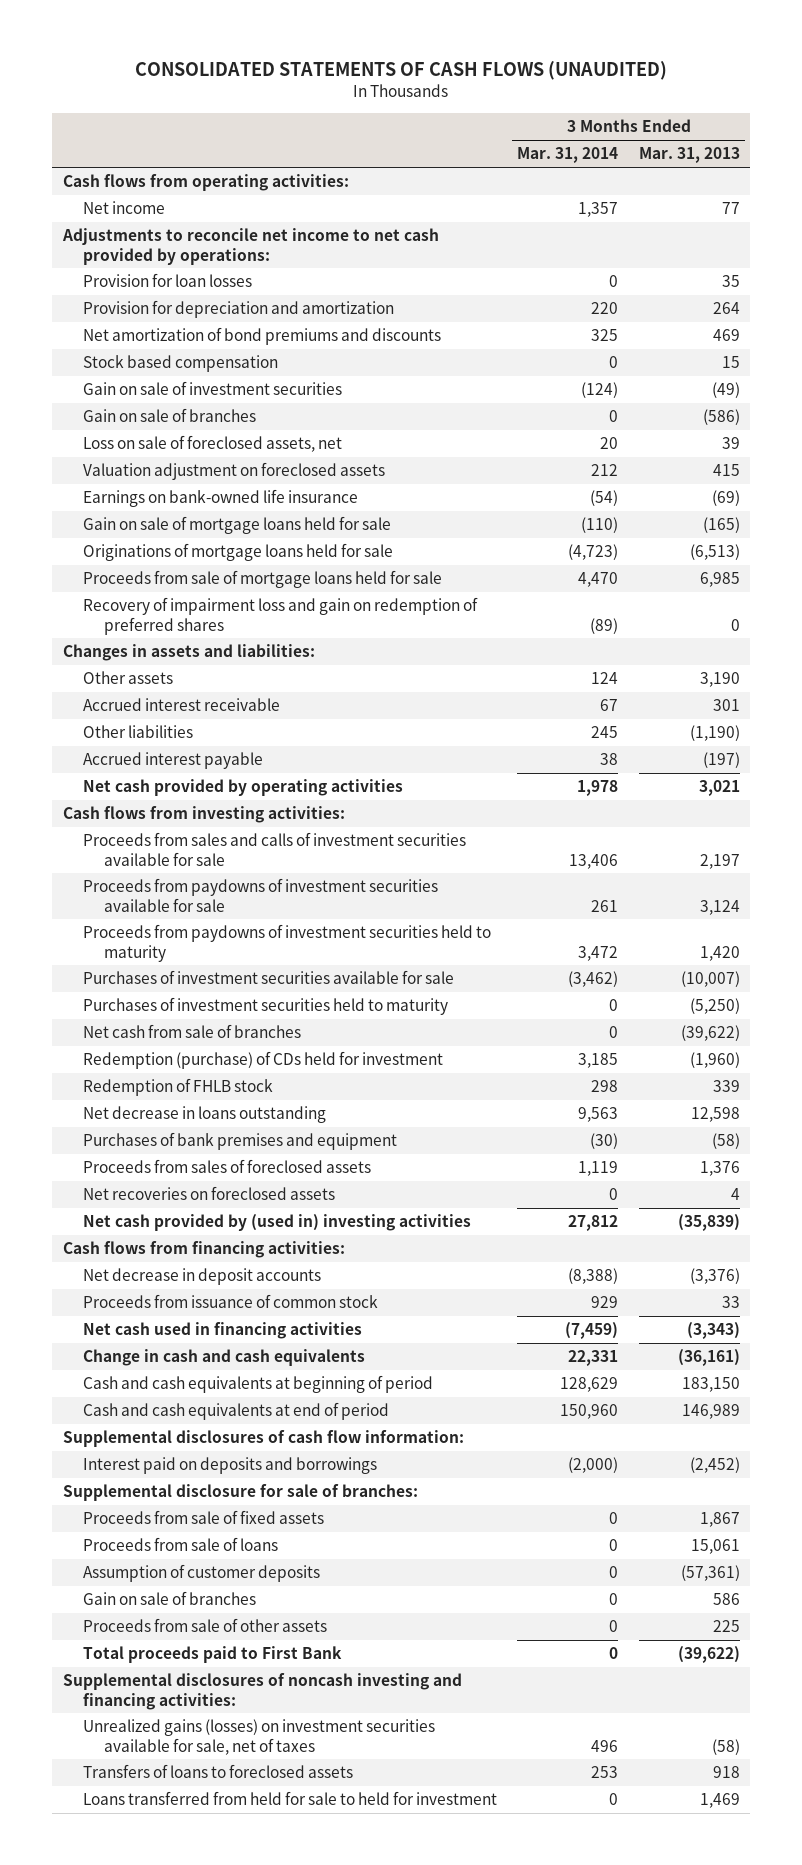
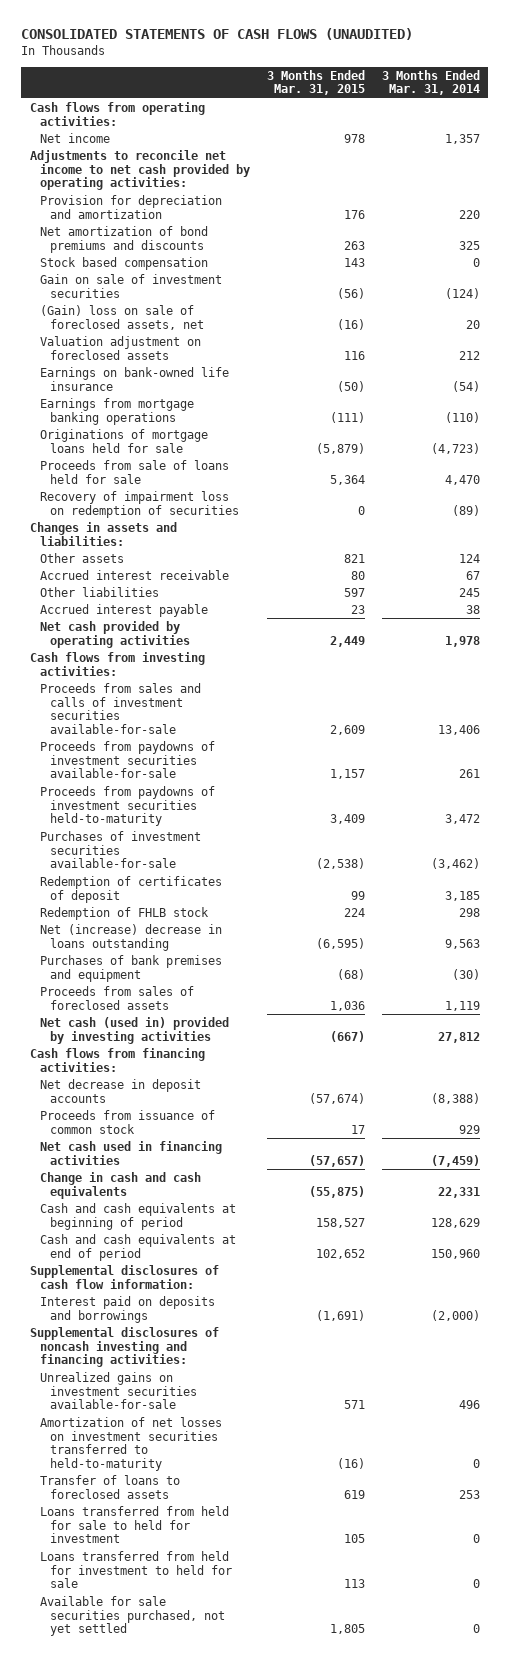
- | 3 Months Ended Mar. 31, 2014 | 3 Months Ended Mar. 31, 2013
+ | 3 Months Ended Mar. 31, 2015 | 3 Months Ended Mar. 31, 2014
- Adjustments to reconcile net income to net cash provided by operations:
- Provision for loan losses | 0 | 35
+ Adjustments to reconcile net income to net cash provided by operating activities:
- Gain on sale of branches | 0 | (586)
- Loss on sale of foreclosed assets, net | 20 | 39
+ (Gain) loss on sale of foreclosed assets, net | (16) | 20
- Gain on sale of mortgage loans held for sale | (110) | (165)
+ Earnings from mortgage banking operations | (111) | (110)
- Proceeds from sale of mortgage loans held for sale | 4,470 | 6,985
- Recovery of impairment loss and gain on redemption of preferred shares | (89) | 0
+ Proceeds from sale of loans held for sale | 5,364 | 4,470
+ Recovery of impairment loss on redemption of securities | 0 | (89)
- Proceeds from sales and calls of investment securities available for sale | 13,406 | 2,197
- Proceeds from paydowns of investment securities available for sale | 261 | 3,124
- Proceeds from paydowns of investment securities held to maturity | 3,472 | 1,420
- Purchases of investment securities available for sale | (3,462) | (10,007)
- Purchases of investment securities held to maturity | 0 | (5,250)
- Net cash from sale of branches | 0 | (39,622)
- Redemption (purchase) of CDs held for investment | 3,185 | (1,960)
+ Proceeds from sales and calls of investment securities available-for-sale | 2,609 | 13,406
+ Proceeds from paydowns of investment securities available-for-sale | 1,157 | 261
+ Proceeds from paydowns of investment securities held-to-maturity | 3,409 | 3,472
+ Purchases of investment securities available-for-sale | (2,538) | (3,462)
+ Redemption of certificates of deposit | 99 | 3,185
- Net decrease in loans outstanding | 9,563 | 12,598
+ Net (increase) decrease in loans outstanding | (6,595) | 9,563
- Net recoveries on foreclosed assets | 0 | 4
- Net cash provided by (used in) investing activities | 27,812 | (35,839)
+ Net cash (used in) provided by investing activities | (667) | 27,812
- Supplemental disclosure for sale of branches:
- Proceeds from sale of fixed assets | 0 | 1,867
- Proceeds from sale of loans | 0 | 15,061
- Assumption of customer deposits | 0 | (57,361)
- Gain on sale of branches | 0 | 586
- Proceeds from sale of other assets | 0 | 225
- Total proceeds paid to First Bank | 0 | (39,622)
- Unrealized gains (losses) on investment securities available for sale, net of taxes | 496 | (58)
- Transfers of loans to foreclosed assets | 253 | 918
+ Unrealized gains on investment securities available-for-sale | 571 | 496
+ Amortization of net losses on investment securities transferred to held-to-maturity | (16) | 0
+ Transfer of loans to foreclosed assets | 619 | 253
+ Loans transferred from held for investment to held for sale | 113 | 0
+ Available for sale securities purchased, not yet settled | 1,805 | 0

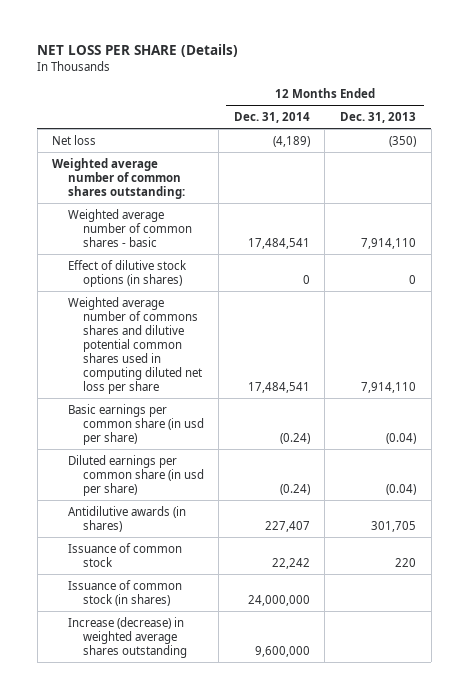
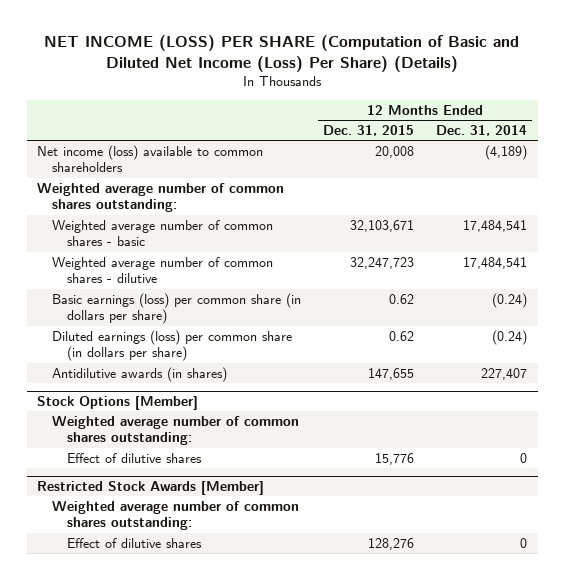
- NET LOSS PER SHARE (Details)
+ NET INCOME (LOSS) PER SHARE (Computation of Basic and Diluted Net Income (Loss) Per Share) (Details)
- | 12 Months Ended Dec. 31, 2014 | 12 Months Ended Dec. 31, 2013
+ | 12 Months Ended Dec. 31, 2015 | 12 Months Ended Dec. 31, 2014
- Net loss | (4,189) | (350)
+ Net income (loss) available to common shareholders | 20,008 | (4,189)
- Effect of dilutive stock options (in shares) | 0 | 0
- Weighted average number of commons shares and dilutive potential common shares used in computing diluted net loss per share | 17,484,541 | 7,914,110
- Basic earnings per common share (in usd per share) | (0.24) | (0.04)
- Diluted earnings per common share (in usd per share) | (0.24) | (0.04)
+ Weighted average number of common shares - dilutive | 32,247,723 | 17,484,541
+ Basic earnings (loss) per common share (in dollars per share) | 0.62 | (0.24)
+ Diluted earnings (loss) per common share (in dollars per share) | 0.62 | (0.24)
- Issuance of common stock | 22,242 | 220
- Issuance of common stock (in shares) | 24,000,000 |
- Increase (decrease) in weighted average shares outstanding | 9,600,000 |
+ Stock Options [Member]
+ Weighted average number of common shares outstanding:
+ Effect of dilutive shares | 15,776 | 0
+ Restricted Stock Awards [Member]
+ Weighted average number of common shares outstanding:
+ Effect of dilutive shares | 128,276 | 0

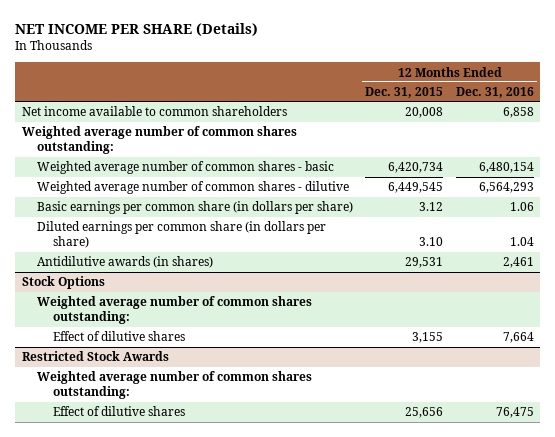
- NET INCOME (LOSS) PER SHARE (Computation of Basic and Diluted Net Income (Loss) Per Share) (Details)
+ NET INCOME PER SHARE (Details)
- | 12 Months Ended Dec. 31, 2015 | 12 Months Ended Dec. 31, 2014
+ | 12 Months Ended Dec. 31, 2015 | 12 Months Ended Dec. 31, 2016
- Net income (loss) available to common shareholders | 20,008 | (4,189)
+ Net income available to common shareholders | 20,008 | 6,858
- Weighted average number of common shares - basic | 32,103,671 | 17,484,541
- Weighted average number of common shares - dilutive | 32,247,723 | 17,484,541
- Basic earnings (loss) per common share (in dollars per share) | 0.62 | (0.24)
- Diluted earnings (loss) per common share (in dollars per share) | 0.62 | (0.24)
- Antidilutive awards (in shares) | 147,655 | 227,407
- Stock Options [Member]
+ Weighted average number of common shares - basic | 6,420,734 | 6,480,154
+ Weighted average number of common shares - dilutive | 6,449,545 | 6,564,293
+ Basic earnings per common share (in dollars per share) | 3.12 | 1.06
+ Diluted earnings per common share (in dollars per share) | 3.10 | 1.04
+ Antidilutive awards (in shares) | 29,531 | 2,461
+ Stock Options
- Effect of dilutive shares | 15,776 | 0
- Restricted Stock Awards [Member]
+ Effect of dilutive shares | 3,155 | 7,664
+ Restricted Stock Awards
- Effect of dilutive shares | 128,276 | 0
+ Effect of dilutive shares | 25,656 | 76,475

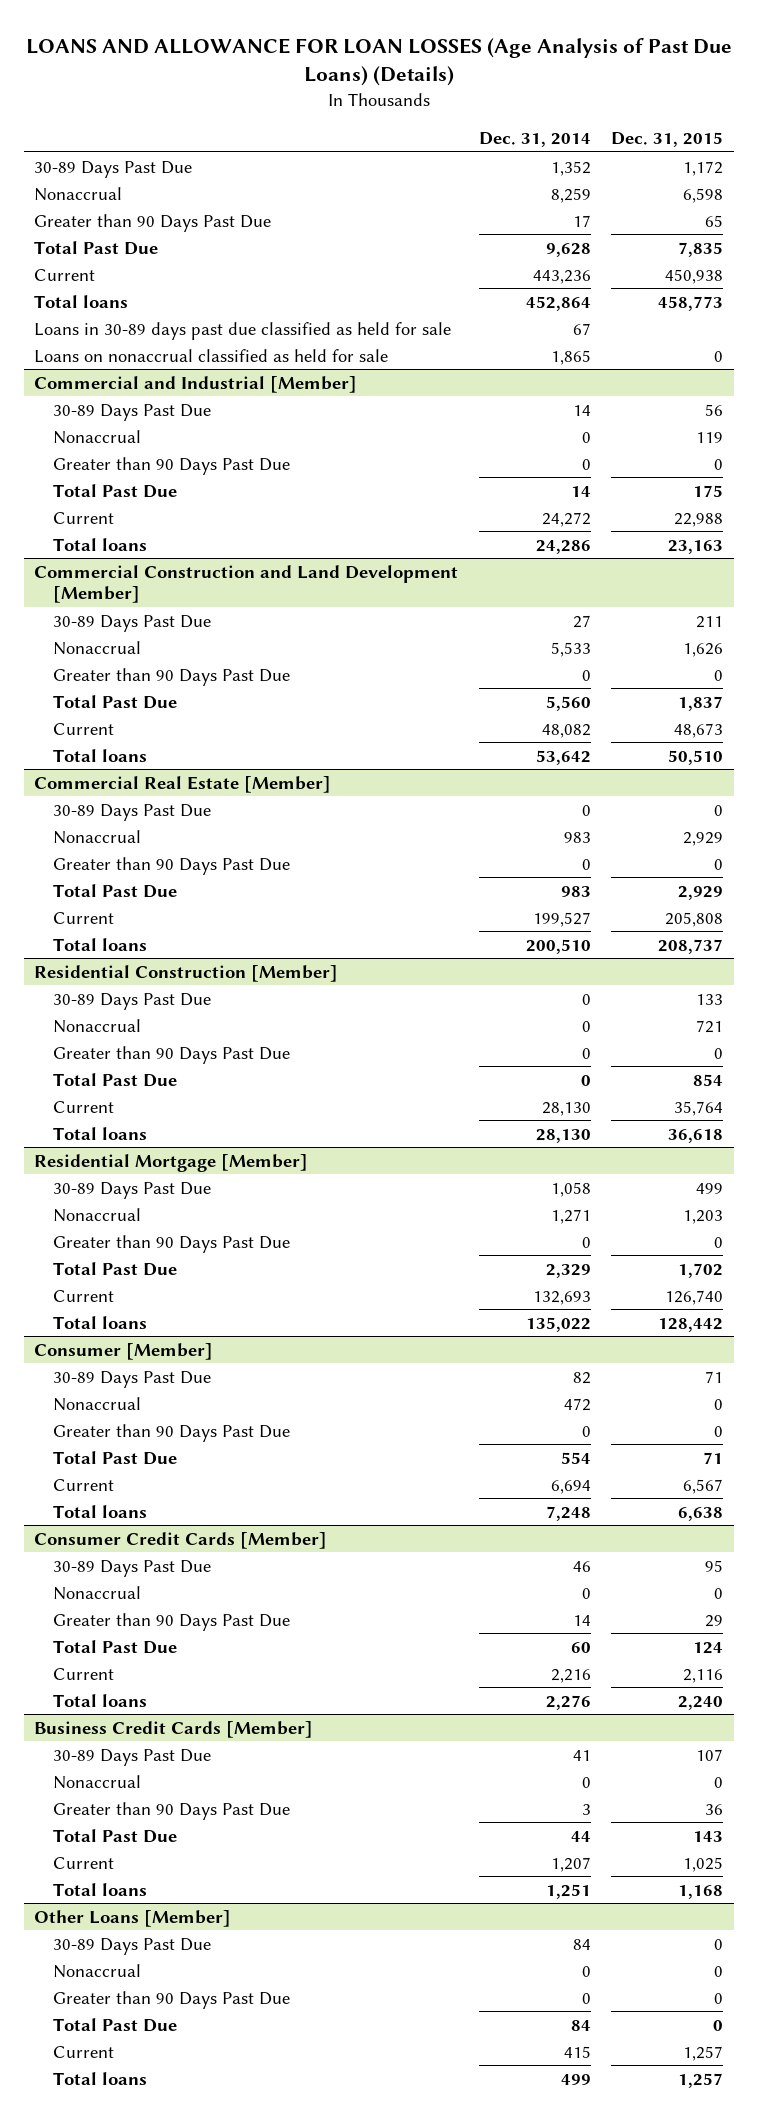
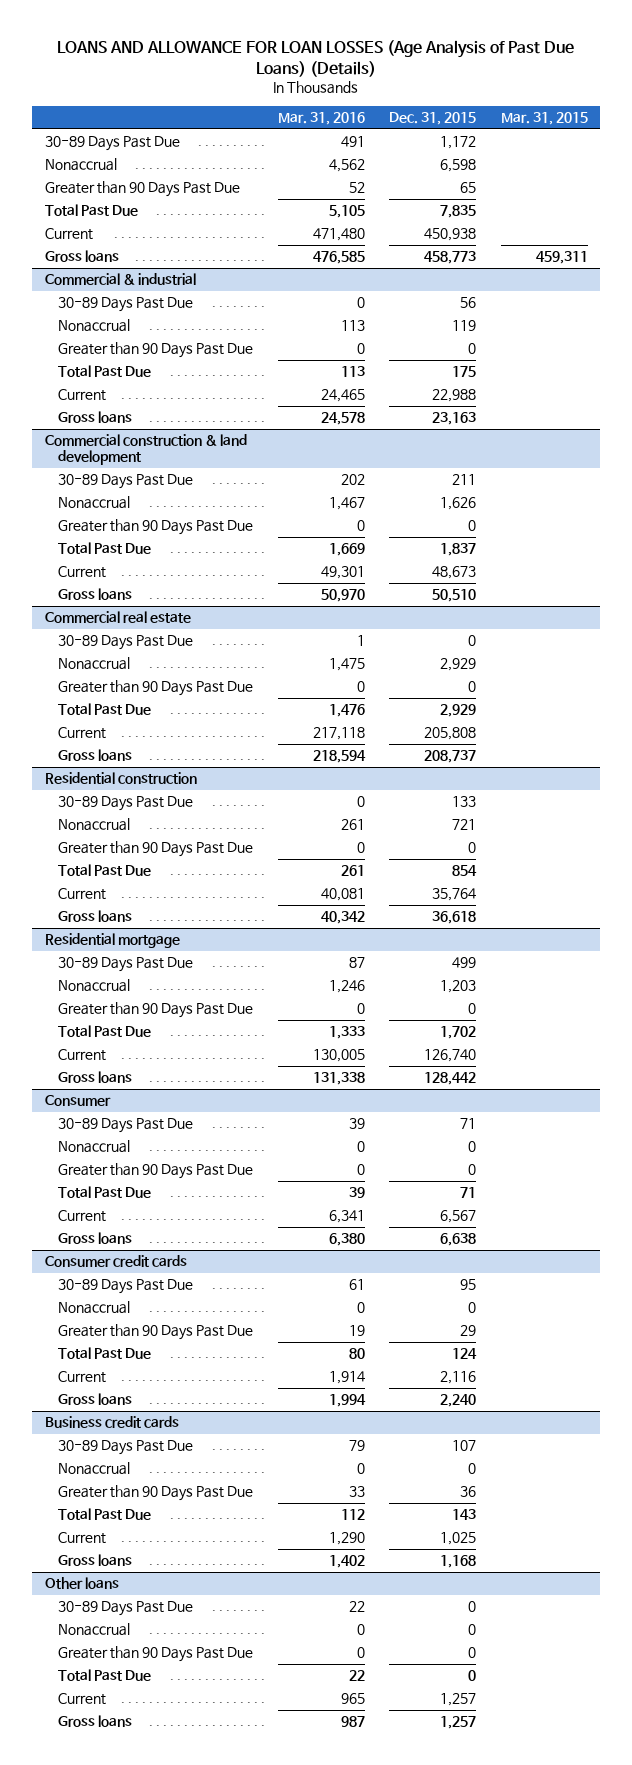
- | Dec. 31, 2014 | Dec. 31, 2015
+ | Mar. 31, 2016 | Dec. 31, 2015 | Mar. 31, 2015
- Total loans | 452,864 | 458,773
- Loans in 30-89 days past due classified as held for sale | 67 |
- Loans on nonaccrual classified as held for sale | 1,865 | 0
- Commercial and Industrial [Member]
+ Gross loans | 476,585 | 458,773 | 459,311
+ Commercial & industrial
- Total loans | 24,286 | 23,163
- Commercial Construction and Land Development [Member]
+ Gross loans | 24,578 | 23,163 |
+ Commercial construction & land development
- Total loans | 53,642 | 50,510
- Commercial Real Estate [Member]
+ Gross loans | 50,970 | 50,510 |
+ Commercial real estate
- Total loans | 200,510 | 208,737
- Residential Construction [Member]
+ Gross loans | 218,594 | 208,737 |
+ Residential construction
- Total loans | 28,130 | 36,618
- Residential Mortgage [Member]
+ Gross loans | 40,342 | 36,618 |
+ Residential mortgage
- Total loans | 135,022 | 128,442
- Consumer [Member]
+ Gross loans | 131,338 | 128,442 |
+ Consumer
- Total loans | 7,248 | 6,638
- Consumer Credit Cards [Member]
+ Gross loans | 6,380 | 6,638 |
+ Consumer credit cards
- Total loans | 2,276 | 2,240
- Business Credit Cards [Member]
+ Gross loans | 1,994 | 2,240 |
+ Business credit cards
- Total loans | 1,251 | 1,168
- Other Loans [Member]
+ Gross loans | 1,402 | 1,168 |
+ Other loans
- Total loans | 499 | 1,257
+ Gross loans | 987 | 1,257 |

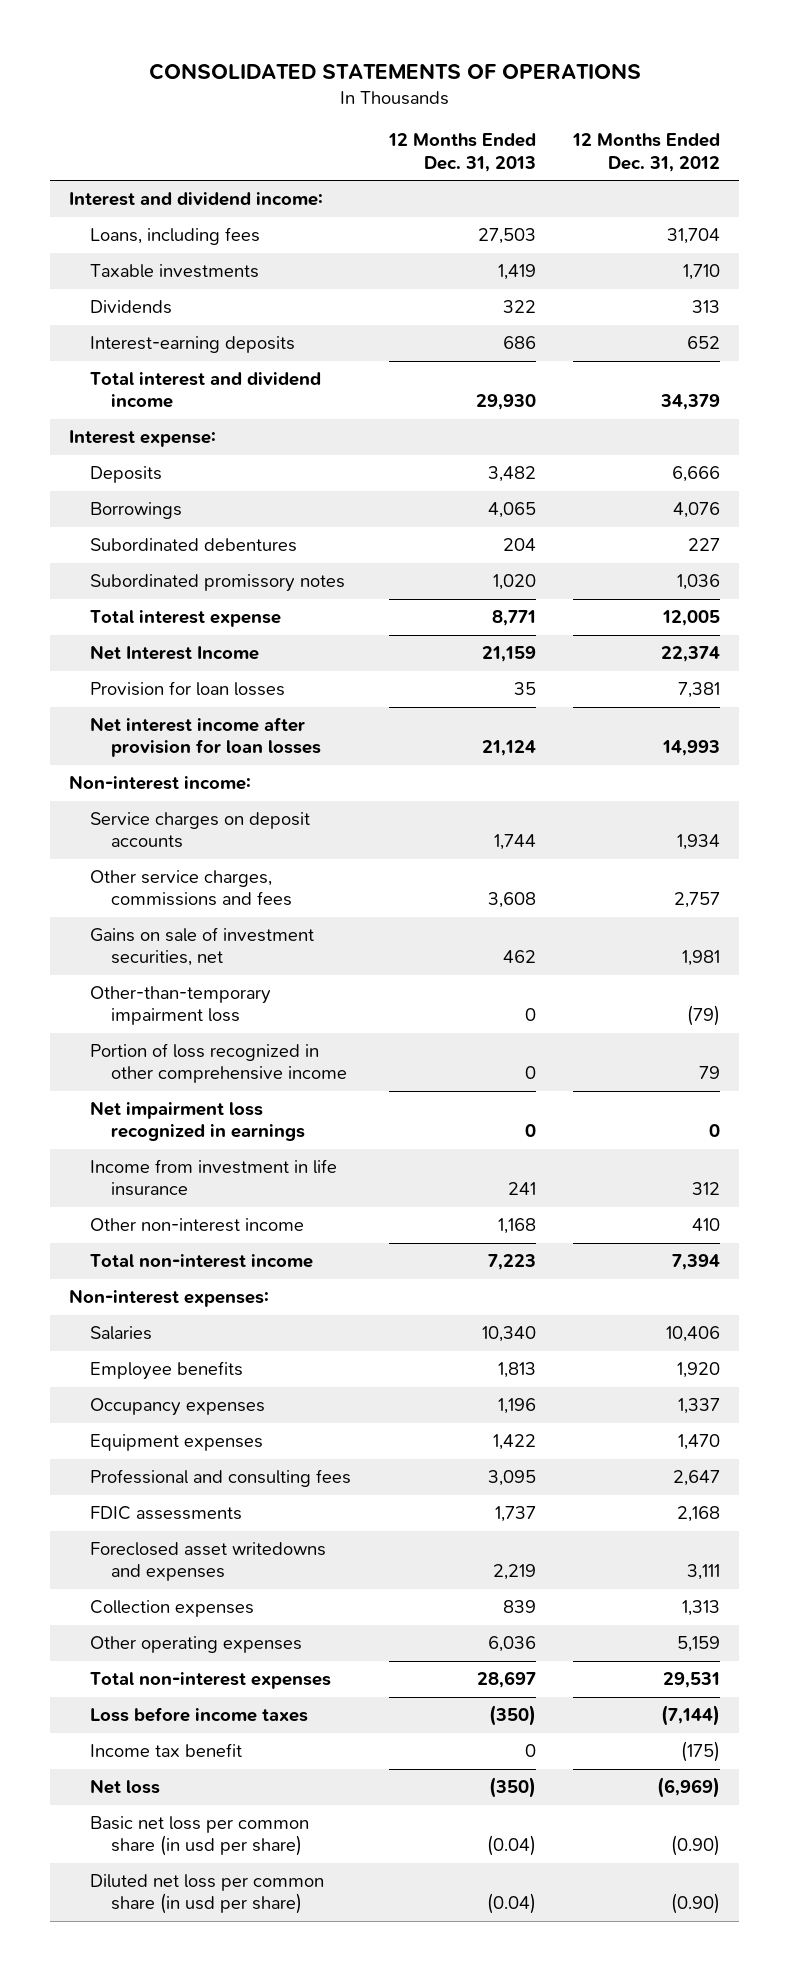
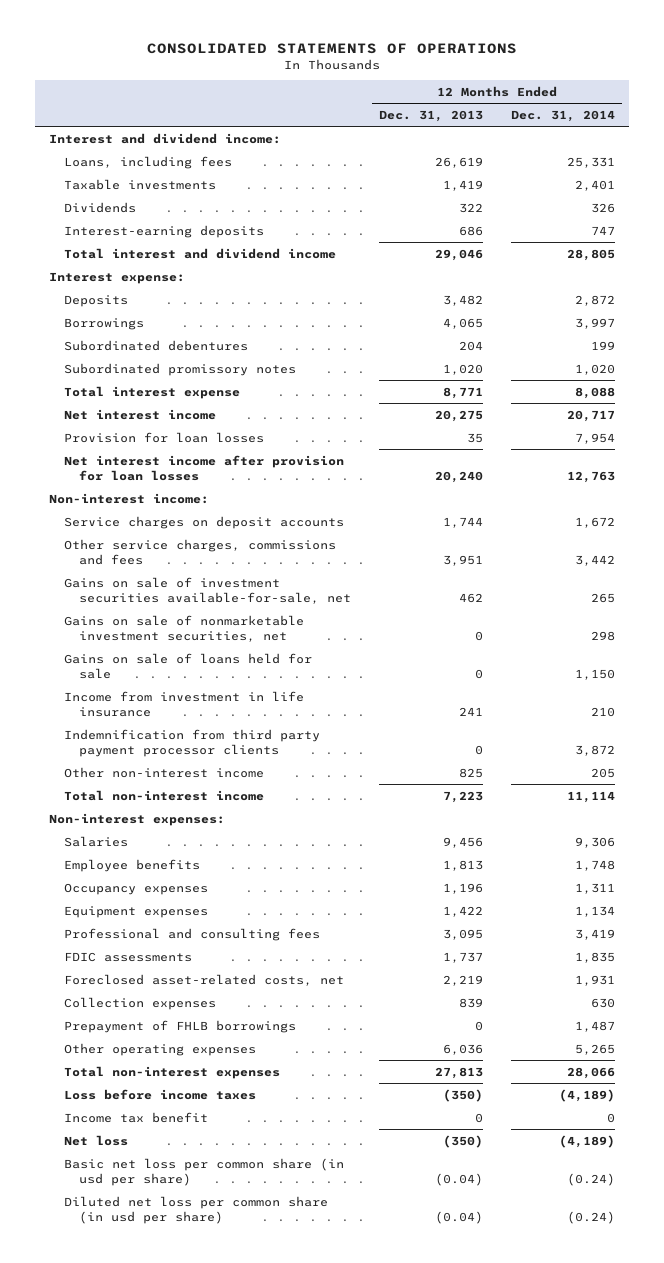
- | 12 Months Ended Dec. 31, 2013 | 12 Months Ended Dec. 31, 2012
+ | 12 Months Ended Dec. 31, 2013 | 12 Months Ended Dec. 31, 2014
- Loans, including fees | 27,503 | 31,704
+ Loans, including fees | 26,619 | 25,331
- Total interest and dividend income | 29,930 | 34,379
+ Total interest and dividend income | 29,046 | 28,805
- Net Interest Income | 21,159 | 22,374
+ Net interest income | 20,275 | 20,717
- Net interest income after provision for loan losses | 21,124 | 14,993
+ Net interest income after provision for loan losses | 20,240 | 12,763
- Other service charges, commissions and fees | 3,608 | 2,757
- Gains on sale of investment securities, net | 462 | 1,981
- Other-than-temporary impairment loss | 0 | (79)
- Portion of loss recognized in other comprehensive income | 0 | 79
- Net impairment loss recognized in earnings | 0 | 0
+ Other service charges, commissions and fees | 3,951 | 3,442
+ Gains on sale of investment securities available-for-sale, net | 462 | 265
+ Gains on sale of nonmarketable investment securities, net | 0 | 298
+ Gains on sale of loans held for sale | 0 | 1,150
- Other non-interest income | 1,168 | 410
+ Indemnification from third party payment processor clients | 0 | 3,872
+ Other non-interest income | 825 | 205
- Salaries | 10,340 | 10,406
+ Salaries | 9,456 | 9,306
- Foreclosed asset writedowns and expenses | 2,219 | 3,111
+ Foreclosed asset-related costs, net | 2,219 | 1,931
+ Prepayment of FHLB borrowings | 0 | 1,487
- Total non-interest expenses | 28,697 | 29,531
+ Total non-interest expenses | 27,813 | 28,066

